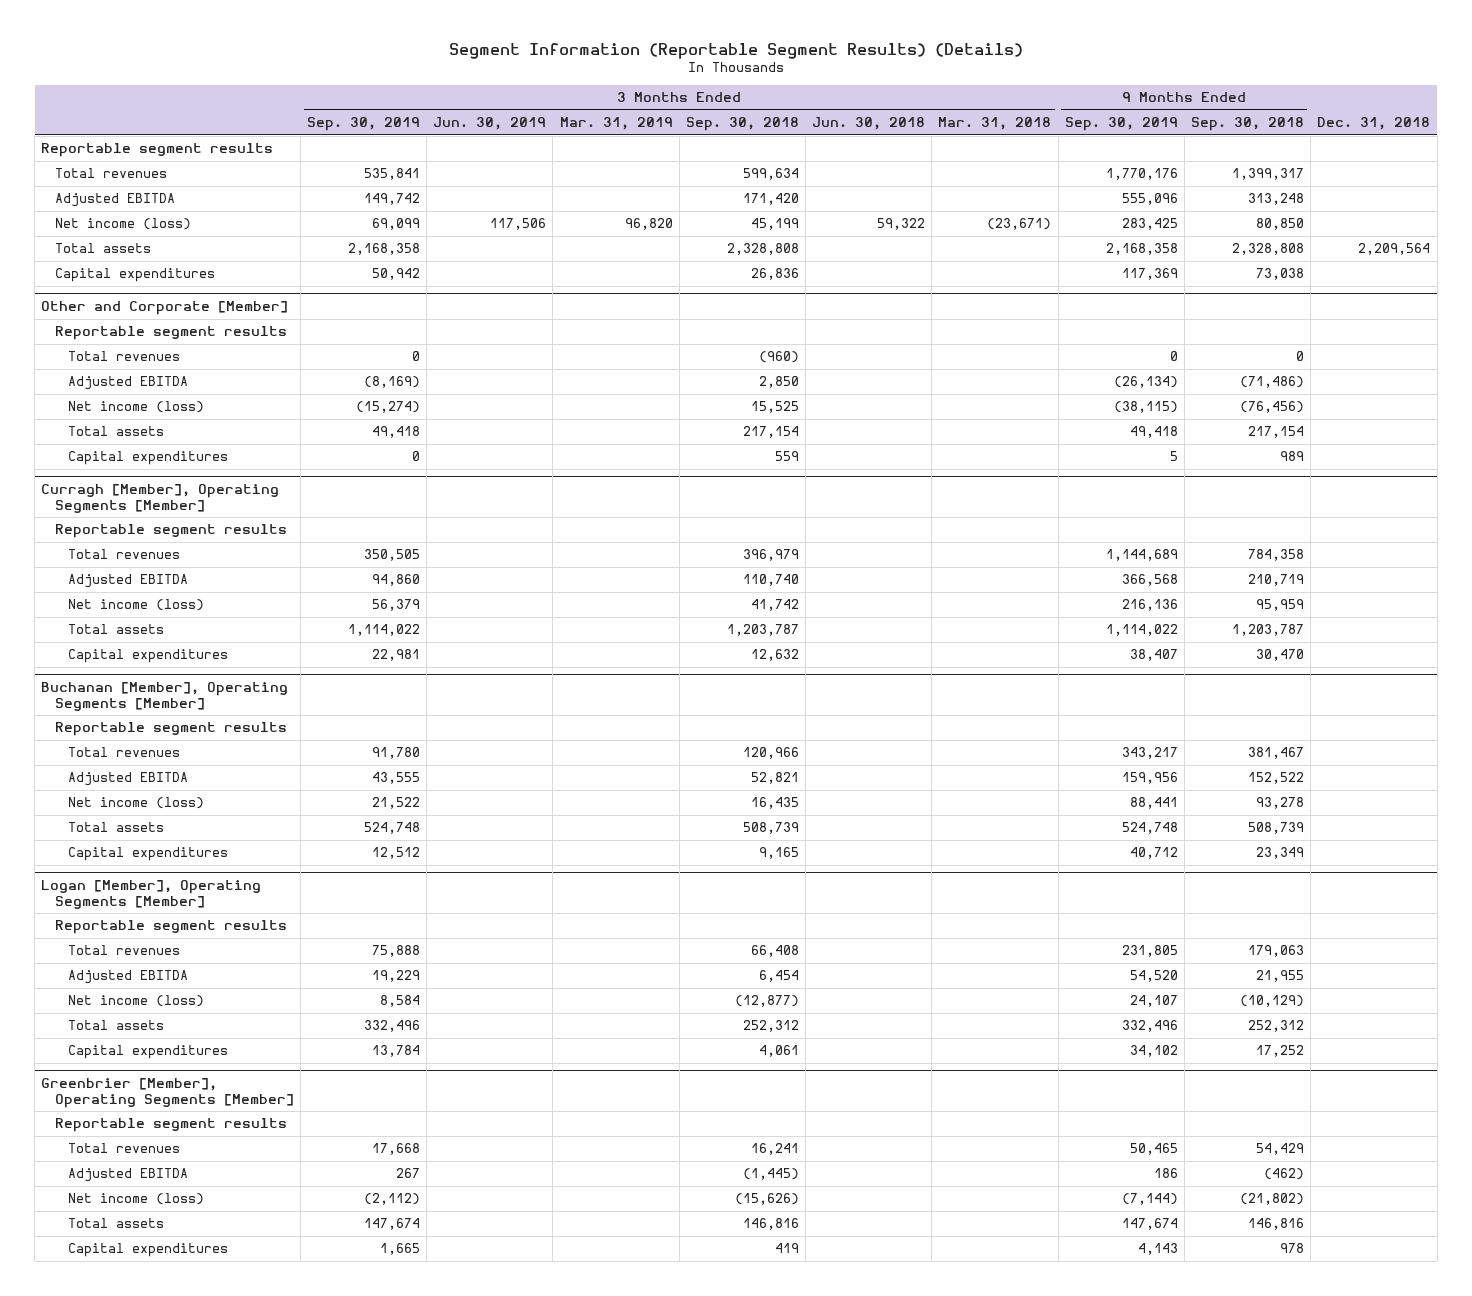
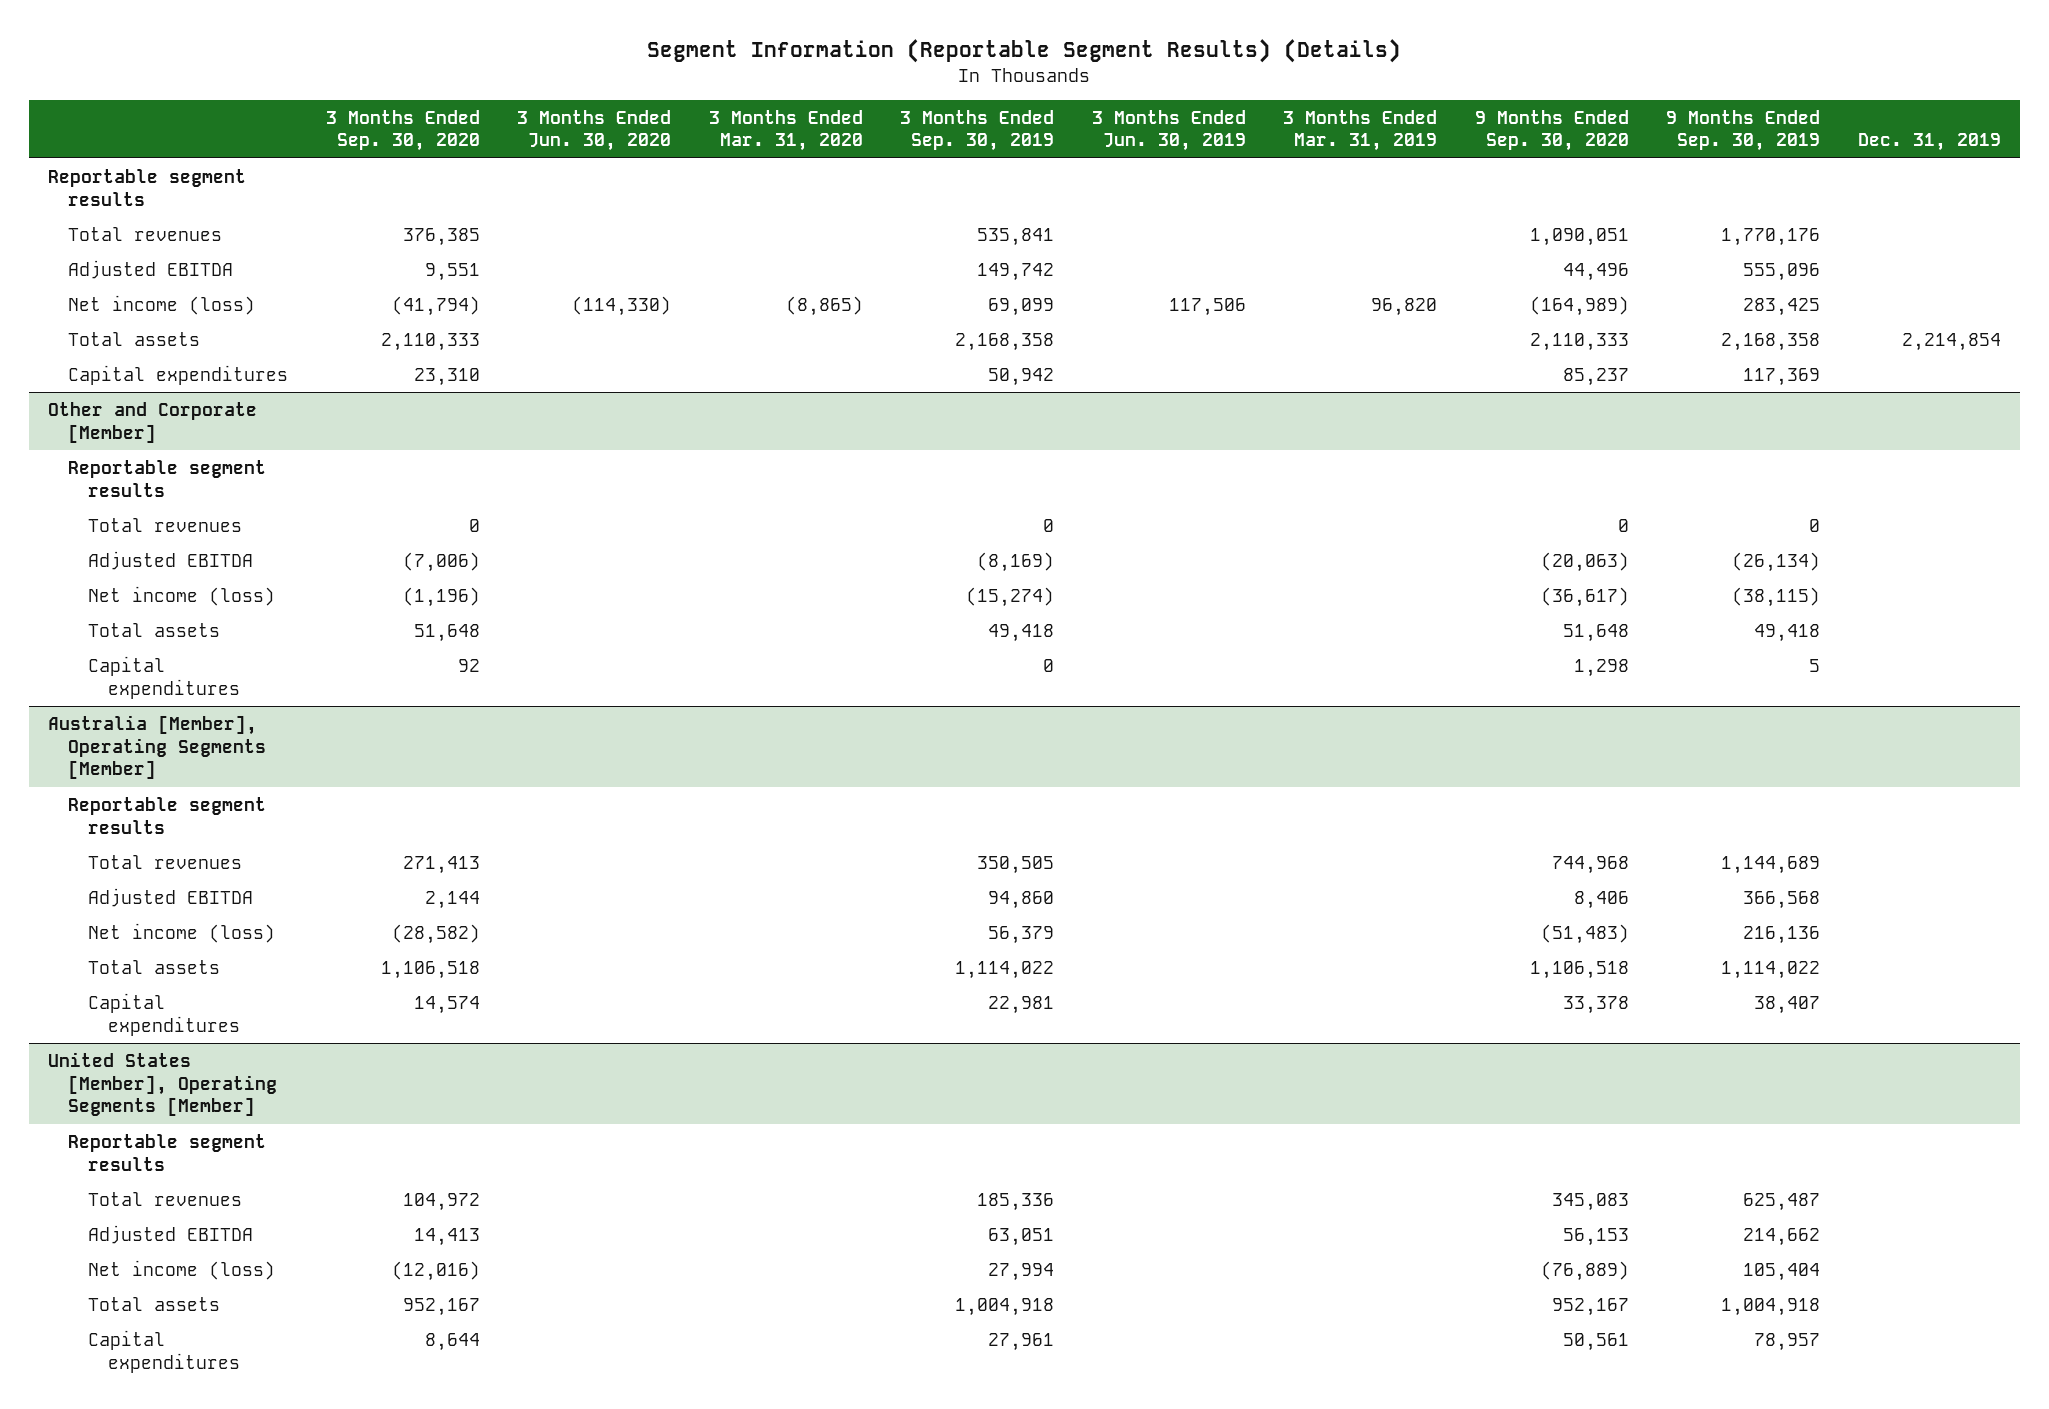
- | 3 Months Ended Sep. 30, 2019 | 3 Months Ended Jun. 30, 2019 | 3 Months Ended Mar. 31, 2019 | 3 Months Ended Sep. 30, 2018 | 3 Months Ended Jun. 30, 2018 | 3 Months Ended Mar. 31, 2018 | 9 Months Ended Sep. 30, 2019 | 9 Months Ended Sep. 30, 2018 | Dec. 31, 2018
+ | 3 Months Ended Sep. 30, 2020 | 3 Months Ended Jun. 30, 2020 | 3 Months Ended Mar. 31, 2020 | 3 Months Ended Sep. 30, 2019 | 3 Months Ended Jun. 30, 2019 | 3 Months Ended Mar. 31, 2019 | 9 Months Ended Sep. 30, 2020 | 9 Months Ended Sep. 30, 2019 | Dec. 31, 2019
- Curragh [Member], Operating Segments [Member]
+ Australia [Member], Operating Segments [Member]
- Buchanan [Member], Operating Segments [Member]
- Reportable segment results
- Total revenues | 91,780 | | | 120,966 | | | 343,217 | 381,467 |
- Adjusted EBITDA | 43,555 | | | 52,821 | | | 159,956 | 152,522 |
- Net income (loss) | 21,522 | | | 16,435 | | | 88,441 | 93,278 |
- Total assets | 524,748 | | | 508,739 | | | 524,748 | 508,739 |
- Capital expenditures | 12,512 | | | 9,165 | | | 40,712 | 23,349 |
- Logan [Member], Operating Segments [Member]
- Reportable segment results
- Total revenues | 75,888 | | | 66,408 | | | 231,805 | 179,063 |
- Adjusted EBITDA | 19,229 | | | 6,454 | | | 54,520 | 21,955 |
- Net income (loss) | 8,584 | | | (12,877) | | | 24,107 | (10,129) |
- Total assets | 332,496 | | | 252,312 | | | 332,496 | 252,312 |
- Capital expenditures | 13,784 | | | 4,061 | | | 34,102 | 17,252 |
- Greenbrier [Member], Operating Segments [Member]
+ United States [Member], Operating Segments [Member]
- Total revenues | 17,668 | | | 16,241 | | | 50,465 | 54,429 |
- Adjusted EBITDA | 267 | | | (1,445) | | | 186 | (462) |
- Net income (loss) | (2,112) | | | (15,626) | | | (7,144) | (21,802) |
- Total assets | 147,674 | | | 146,816 | | | 147,674 | 146,816 |
- Capital expenditures | 1,665 | | | 419 | | | 4,143 | 978 |
+ Total revenues | 104,972 | | | 185,336 | | | 345,083 | 625,487 |
+ Adjusted EBITDA | 14,413 | | | 63,051 | | | 56,153 | 214,662 |
+ Net income (loss) | (12,016) | | | 27,994 | | | (76,889) | 105,404 |
+ Total assets | 952,167 | | | 1,004,918 | | | 952,167 | 1,004,918 |
+ Capital expenditures | 8,644 | | | 27,961 | | | 50,561 | 78,957 |

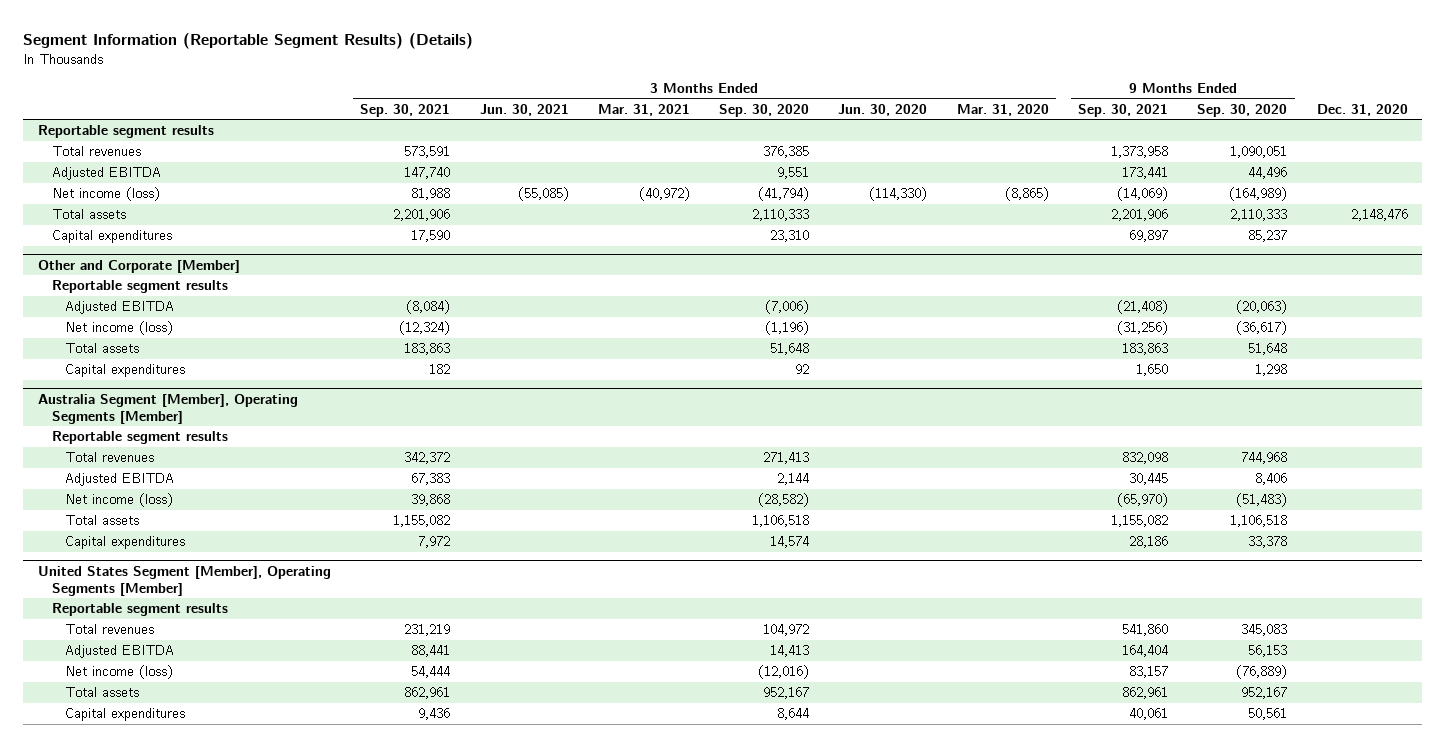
- | 3 Months Ended Sep. 30, 2020 | 3 Months Ended Jun. 30, 2020 | 3 Months Ended Mar. 31, 2020 | 3 Months Ended Sep. 30, 2019 | 3 Months Ended Jun. 30, 2019 | 3 Months Ended Mar. 31, 2019 | 9 Months Ended Sep. 30, 2020 | 9 Months Ended Sep. 30, 2019 | Dec. 31, 2019
+ | 3 Months Ended Sep. 30, 2021 | 3 Months Ended Jun. 30, 2021 | 3 Months Ended Mar. 31, 2021 | 3 Months Ended Sep. 30, 2020 | 3 Months Ended Jun. 30, 2020 | 3 Months Ended Mar. 31, 2020 | 9 Months Ended Sep. 30, 2021 | 9 Months Ended Sep. 30, 2020 | Dec. 31, 2020
@ Other and Corporate [Member]
- Total revenues | 0 | | | 0 | | | 0 | 0 |
- Australia [Member], Operating Segments [Member]
+ Australia Segment [Member], Operating Segments [Member]
- United States [Member], Operating Segments [Member]
+ United States Segment [Member], Operating Segments [Member]

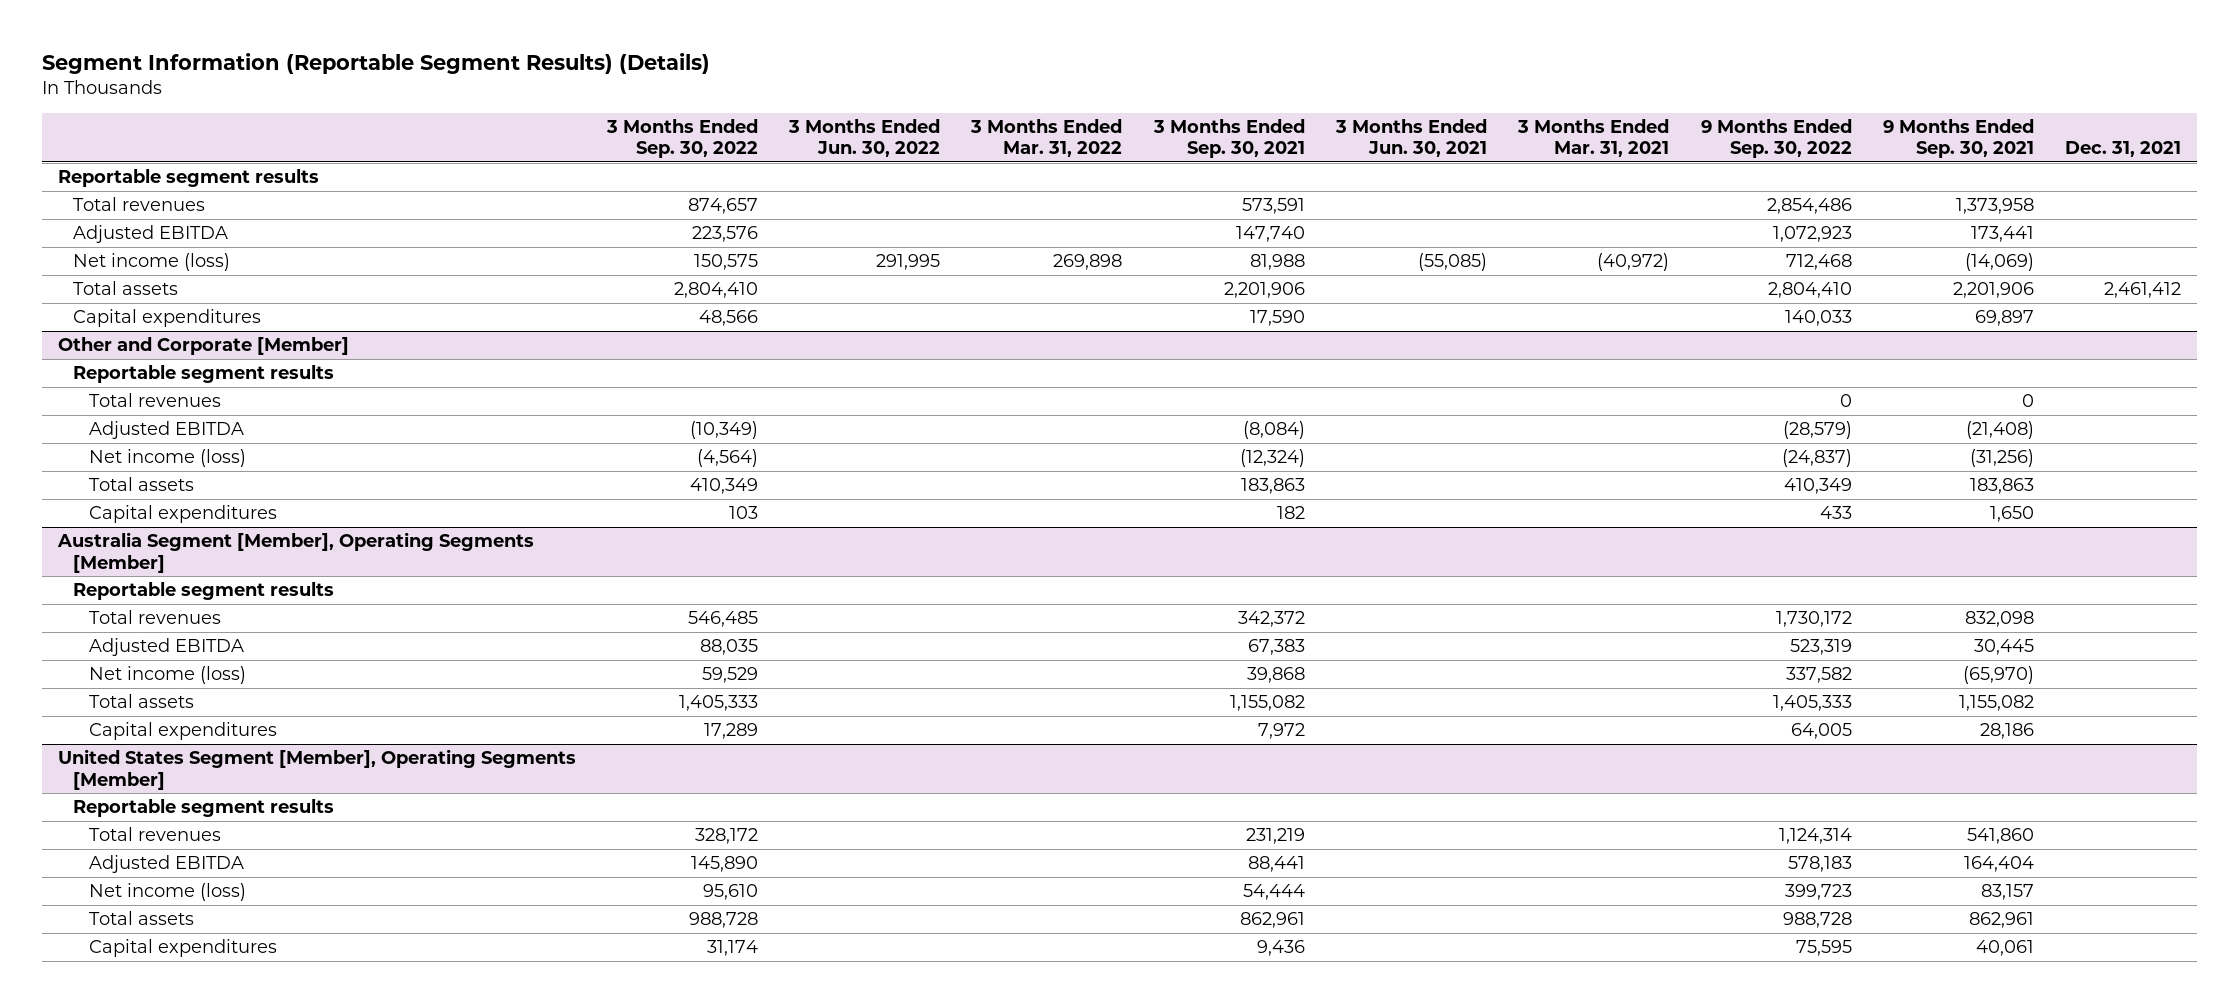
- | 3 Months Ended Sep. 30, 2021 | 3 Months Ended Jun. 30, 2021 | 3 Months Ended Mar. 31, 2021 | 3 Months Ended Sep. 30, 2020 | 3 Months Ended Jun. 30, 2020 | 3 Months Ended Mar. 31, 2020 | 9 Months Ended Sep. 30, 2021 | 9 Months Ended Sep. 30, 2020 | Dec. 31, 2020
+ | 3 Months Ended Sep. 30, 2022 | 3 Months Ended Jun. 30, 2022 | 3 Months Ended Mar. 31, 2022 | 3 Months Ended Sep. 30, 2021 | 3 Months Ended Jun. 30, 2021 | 3 Months Ended Mar. 31, 2021 | 9 Months Ended Sep. 30, 2022 | 9 Months Ended Sep. 30, 2021 | Dec. 31, 2021
@ Other and Corporate [Member]
+ Total revenues | | | | | | | 0 | 0 |

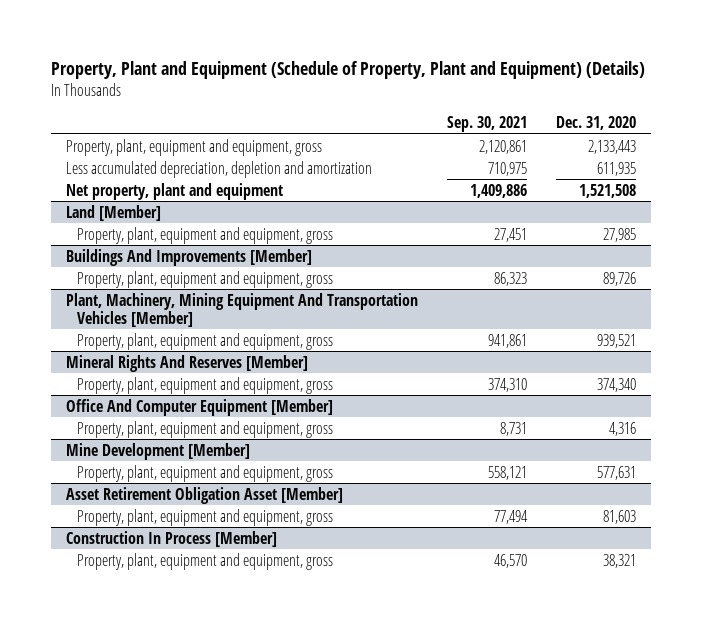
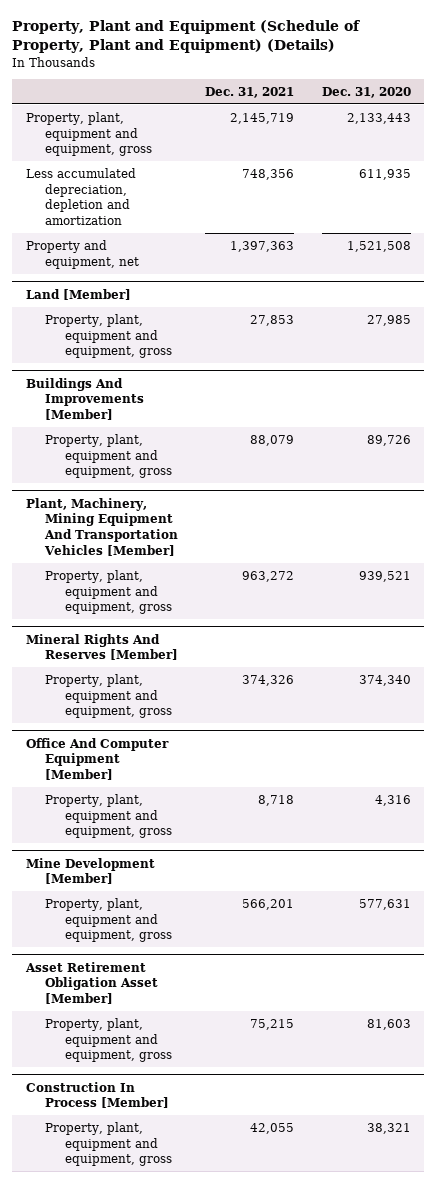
- | Sep. 30, 2021 | Dec. 31, 2020
+ | Dec. 31, 2021 | Dec. 31, 2020
- Net property, plant and equipment | 1,409,886 | 1,521,508
+ Property and equipment, net | 1,397,363 | 1,521,508

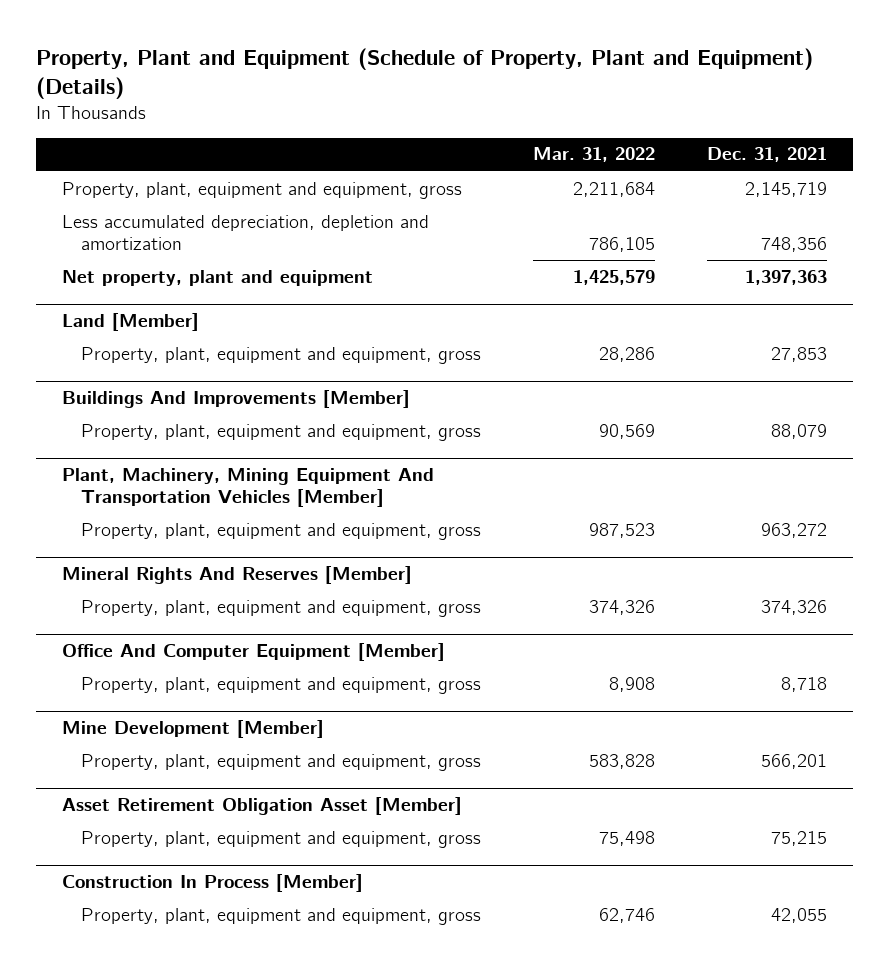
- | Dec. 31, 2021 | Dec. 31, 2020
+ | Mar. 31, 2022 | Dec. 31, 2021
- Property and equipment, net | 1,397,363 | 1,521,508
+ Net property, plant and equipment | 1,425,579 | 1,397,363

